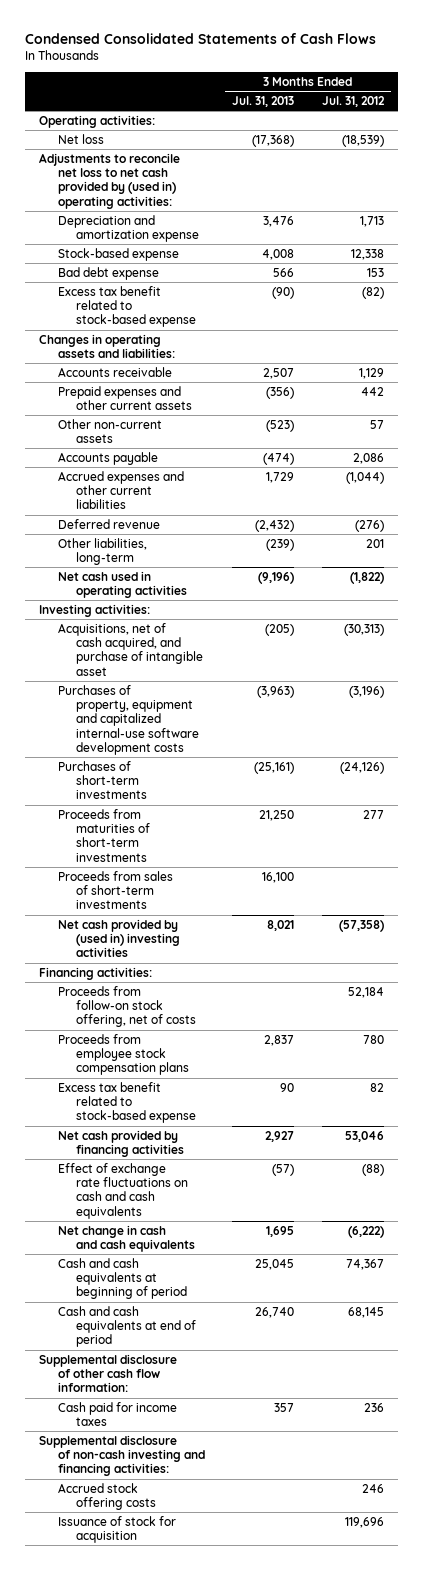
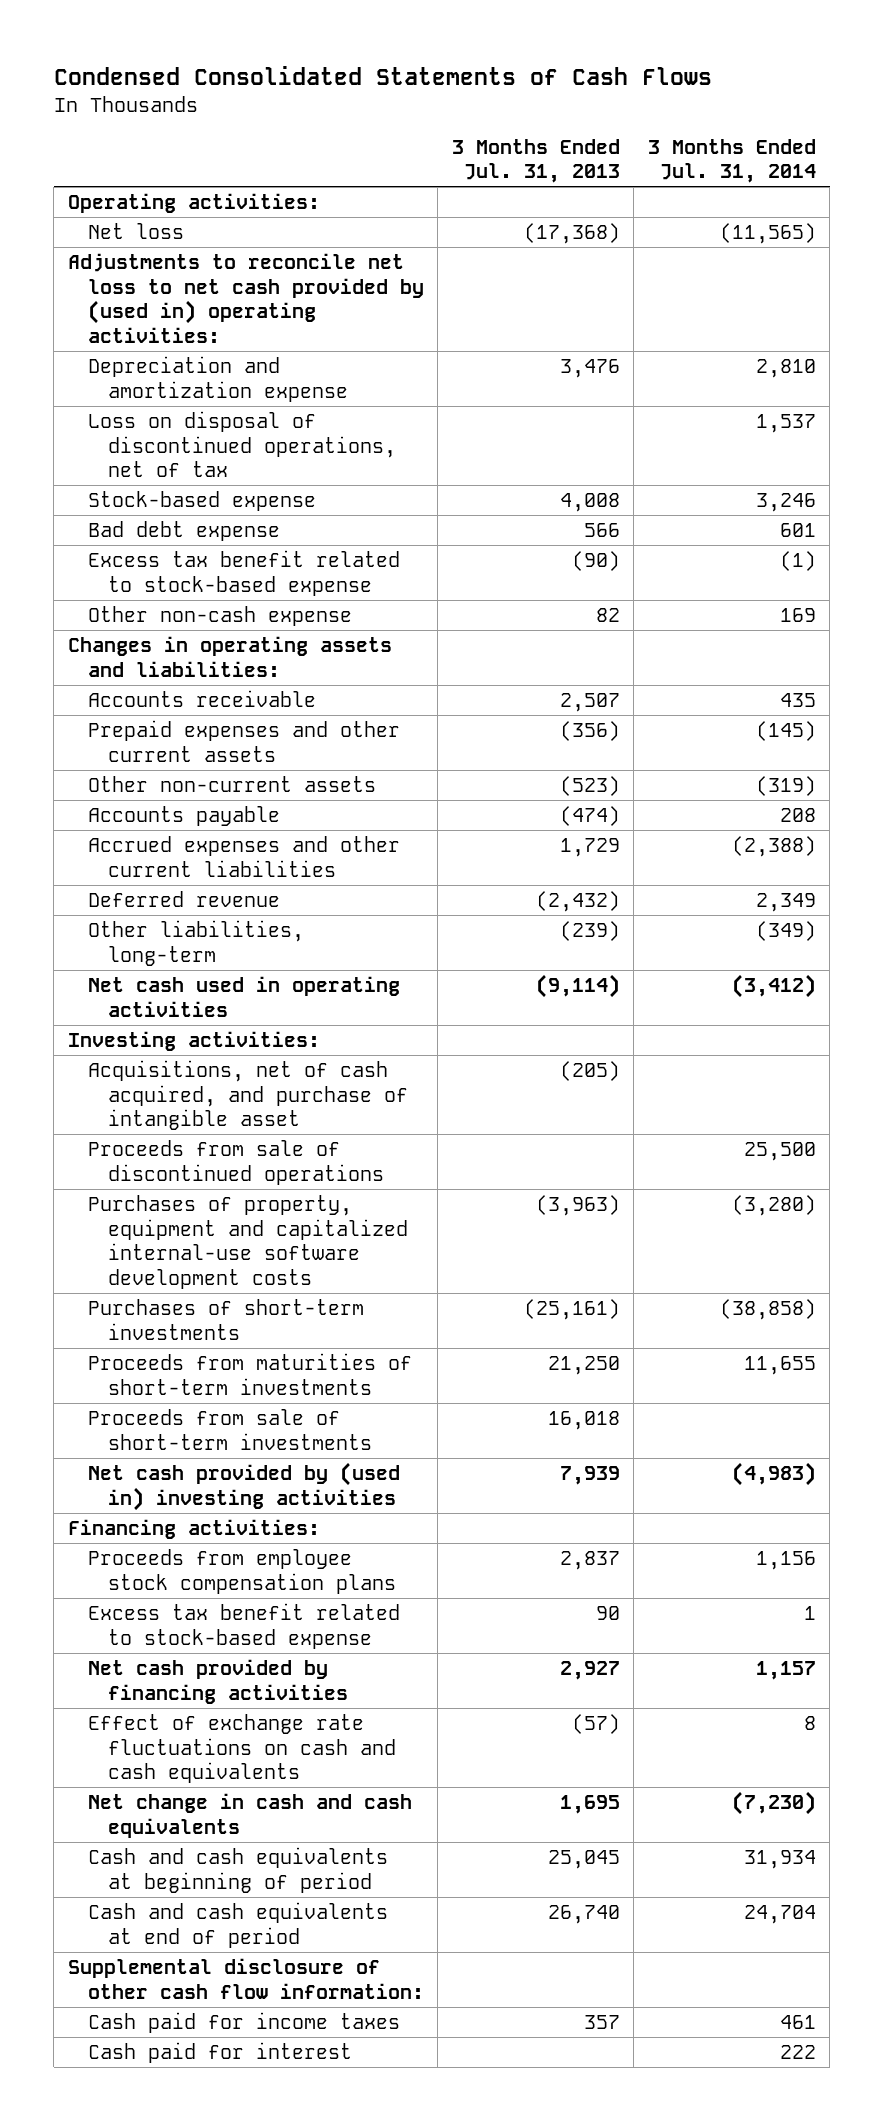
- | 3 Months Ended Jul. 31, 2013 | 3 Months Ended Jul. 31, 2012
+ | 3 Months Ended Jul. 31, 2013 | 3 Months Ended Jul. 31, 2014
+ Loss on disposal of discontinued operations, net of tax | | 1,537
+ Other non-cash expense | 82 | 169
- Net cash used in operating activities | (9,196) | (1,822)
+ Net cash used in operating activities | (9,114) | (3,412)
+ Proceeds from sale of discontinued operations | | 25,500
- Proceeds from sales of short-term investments | 16,100 |
- Net cash provided by (used in) investing activities | 8,021 | (57,358)
+ Proceeds from sale of short-term investments | 16,018 |
+ Net cash provided by (used in) investing activities | 7,939 | (4,983)
- Proceeds from follow-on stock offering, net of costs | | 52,184
- Supplemental disclosure of non-cash investing and financing activities:
- Accrued stock offering costs | | 246
- Issuance of stock for acquisition | | 119,696
+ Cash paid for interest | | 222

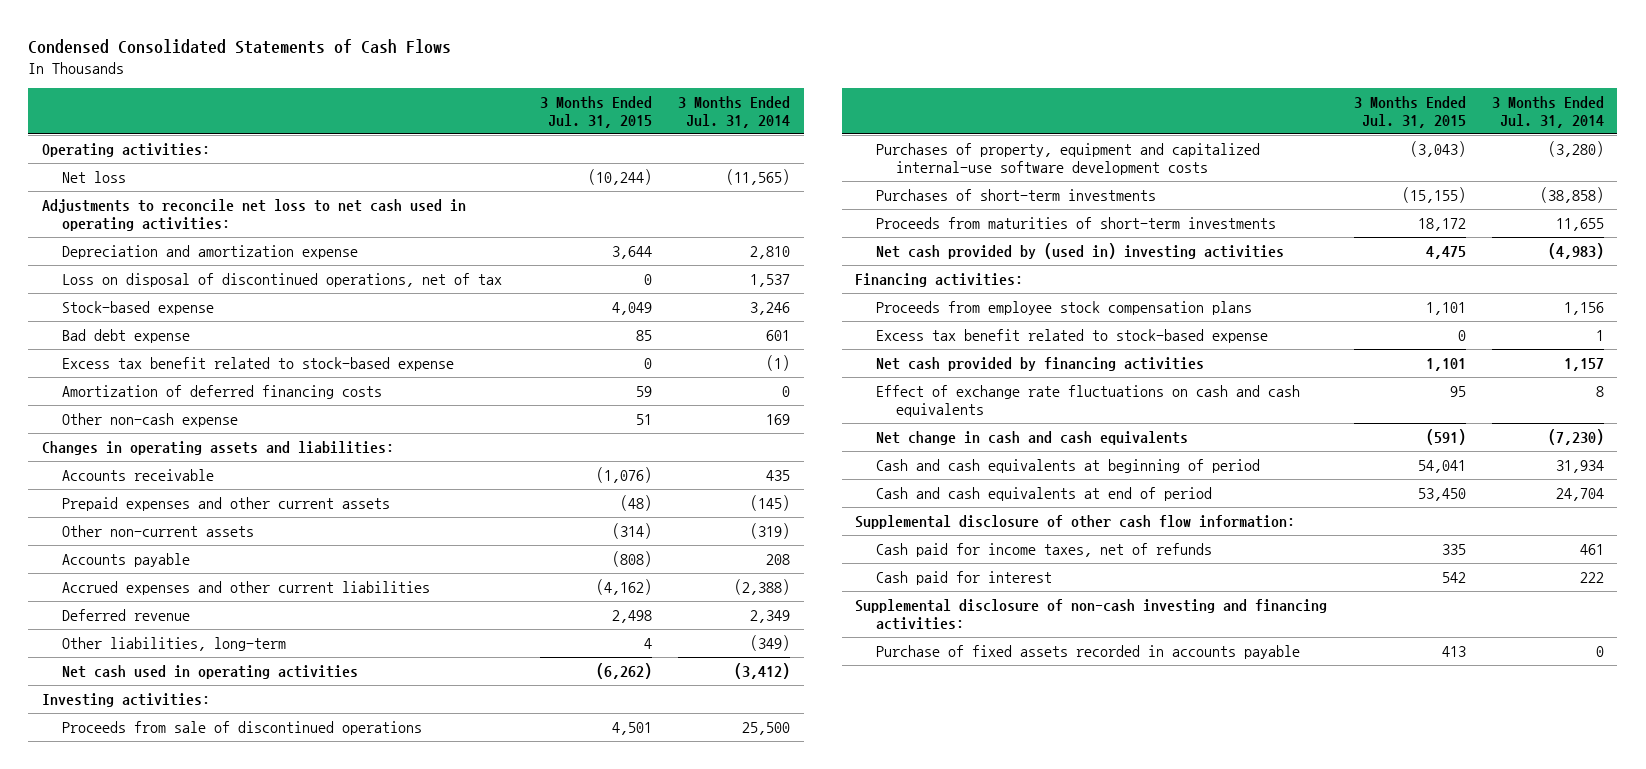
- | 3 Months Ended Jul. 31, 2013 | 3 Months Ended Jul. 31, 2014
+ | 3 Months Ended Jul. 31, 2015 | 3 Months Ended Jul. 31, 2014
- Adjustments to reconcile net loss to net cash provided by (used in) operating activities:
+ Adjustments to reconcile net loss to net cash used in operating activities:
+ Amortization of deferred financing costs | 59 | 0
- Acquisitions, net of cash acquired, and purchase of intangible asset | (205) |
- Proceeds from sale of short-term investments | 16,018 |
- Cash paid for income taxes | 357 | 461
+ Cash paid for income taxes, net of refunds | 335 | 461
+ Supplemental disclosure of non-cash investing and financing activities:
+ Purchase of fixed assets recorded in accounts payable | 413 | 0

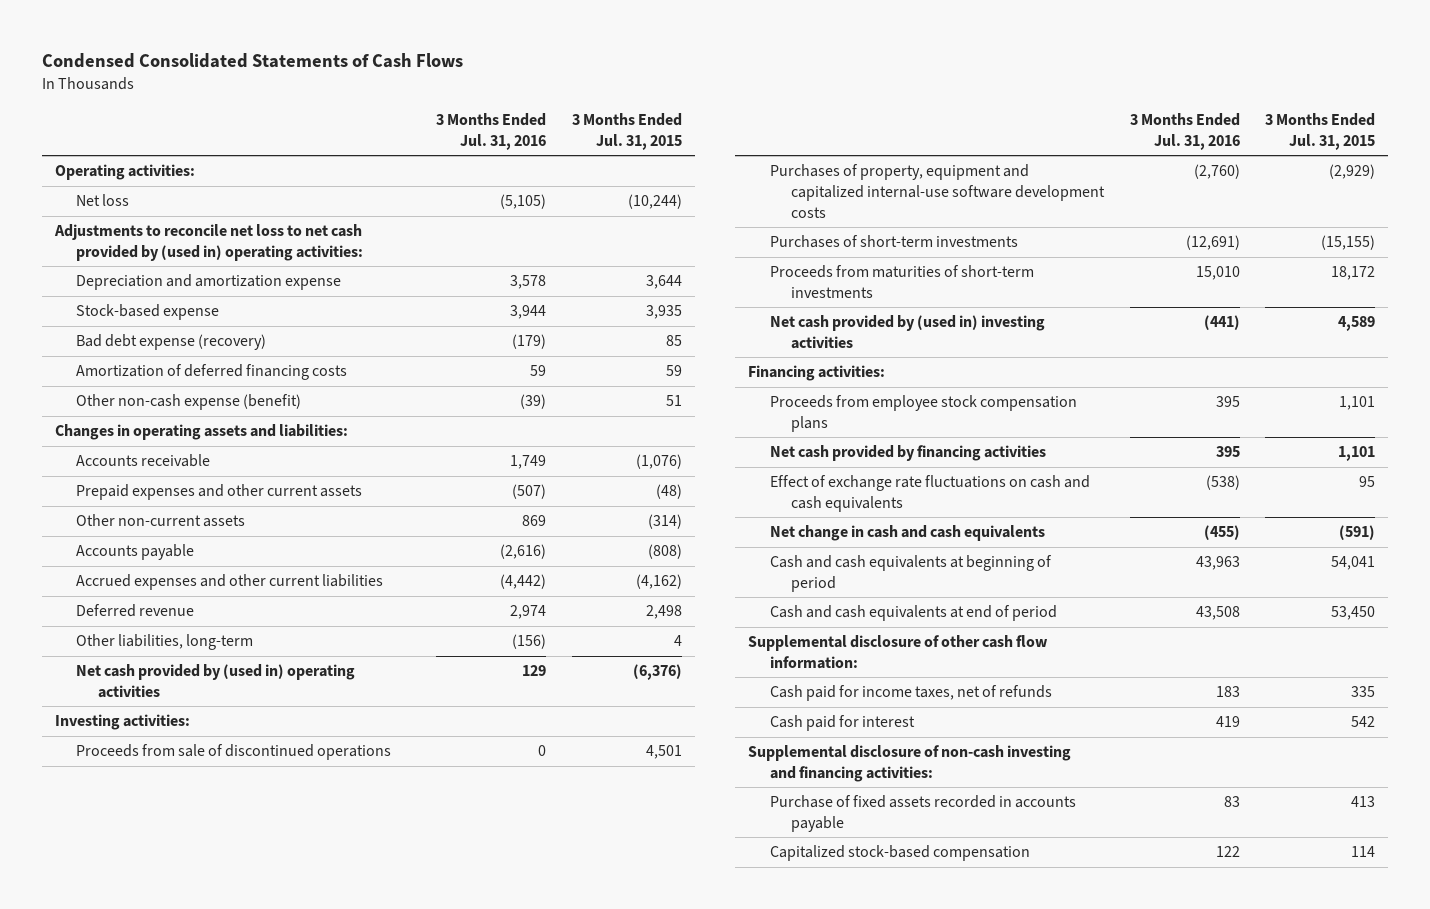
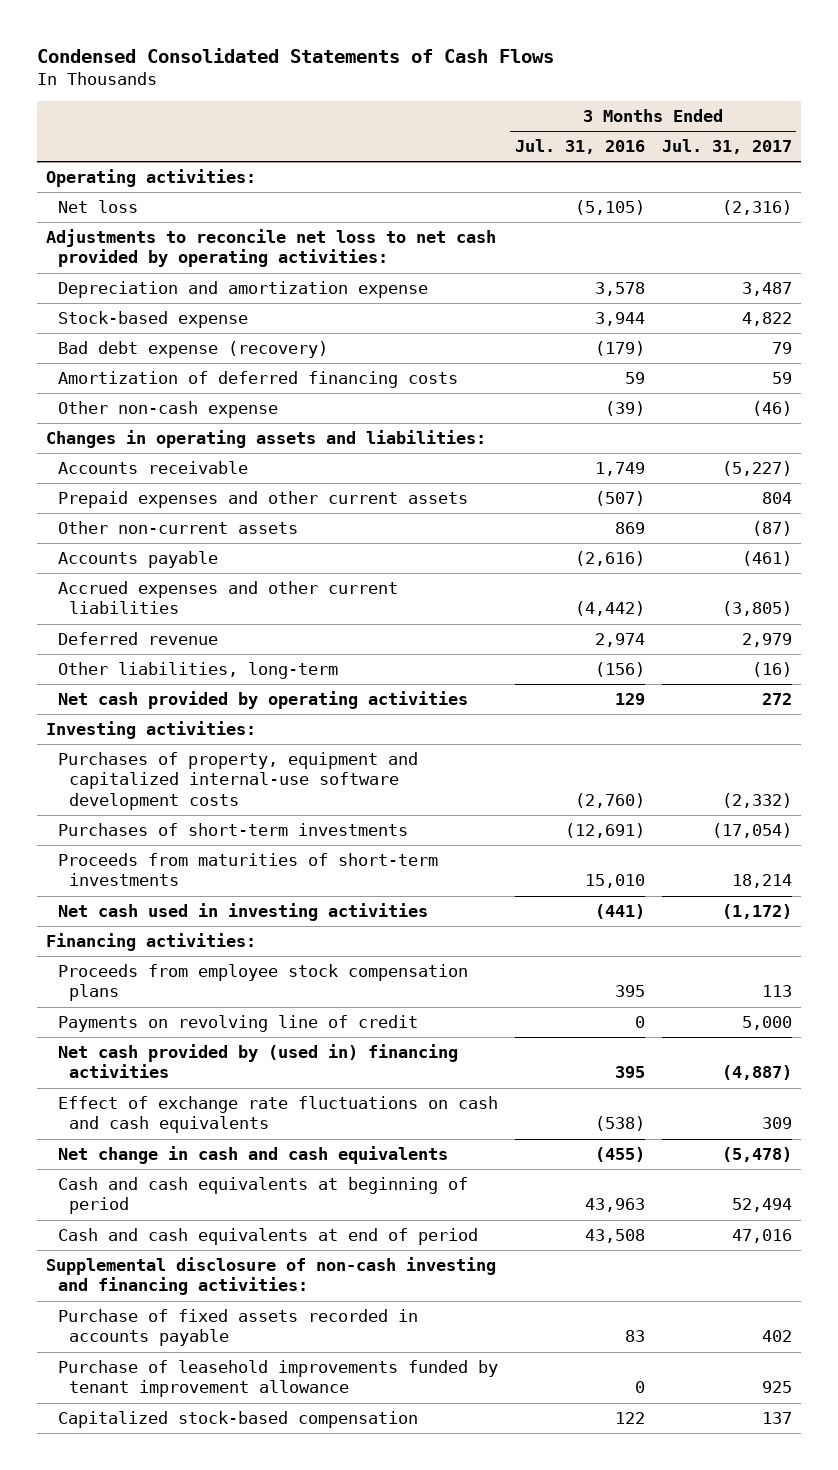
- | 3 Months Ended Jul. 31, 2016 | 3 Months Ended Jul. 31, 2015
+ | 3 Months Ended Jul. 31, 2016 | 3 Months Ended Jul. 31, 2017
- Adjustments to reconcile net loss to net cash provided by (used in) operating activities:
+ Adjustments to reconcile net loss to net cash provided by operating activities:
- Other non-cash expense (benefit) | (39) | 51
+ Other non-cash expense | (39) | (46)
- Net cash provided by (used in) operating activities | 129 | (6,376)
+ Net cash provided by operating activities | 129 | 272
- Proceeds from sale of discontinued operations | 0 | 4,501
- Net cash provided by (used in) investing activities | (441) | 4,589
+ Net cash used in investing activities | (441) | (1,172)
- Net cash provided by financing activities | 395 | 1,101
+ Payments on revolving line of credit | 0 | 5,000
+ Net cash provided by (used in) financing activities | 395 | (4,887)
- Supplemental disclosure of other cash flow information:
- Cash paid for income taxes, net of refunds | 183 | 335
- Cash paid for interest | 419 | 542
+ Purchase of leasehold improvements funded by tenant improvement allowance | 0 | 925

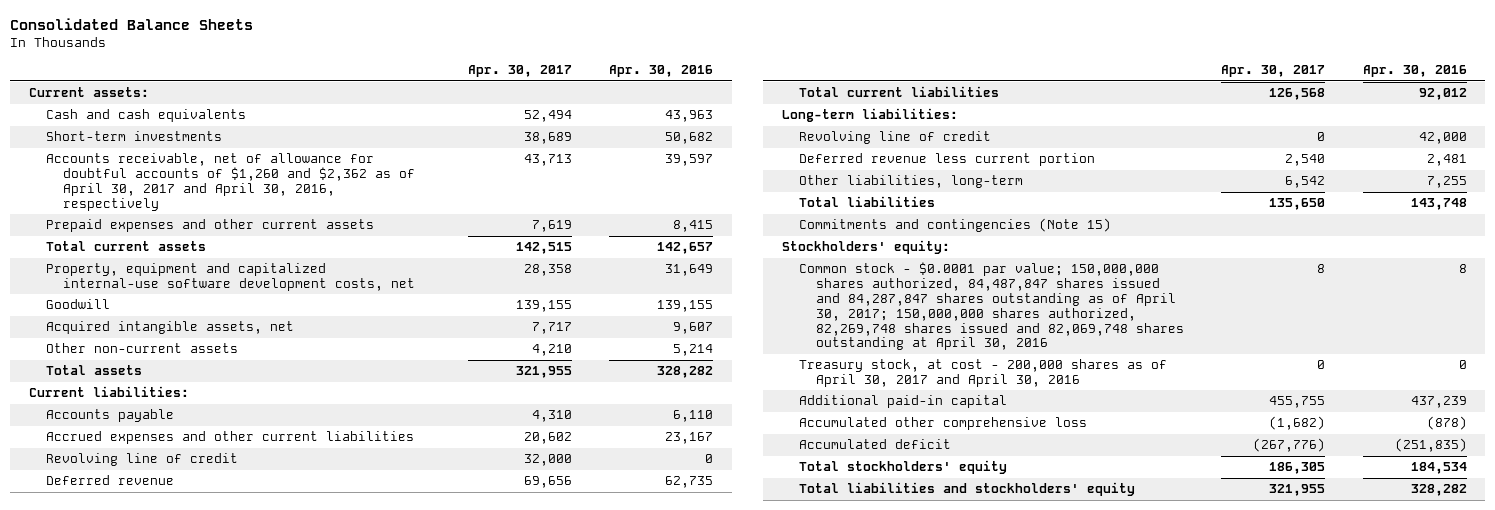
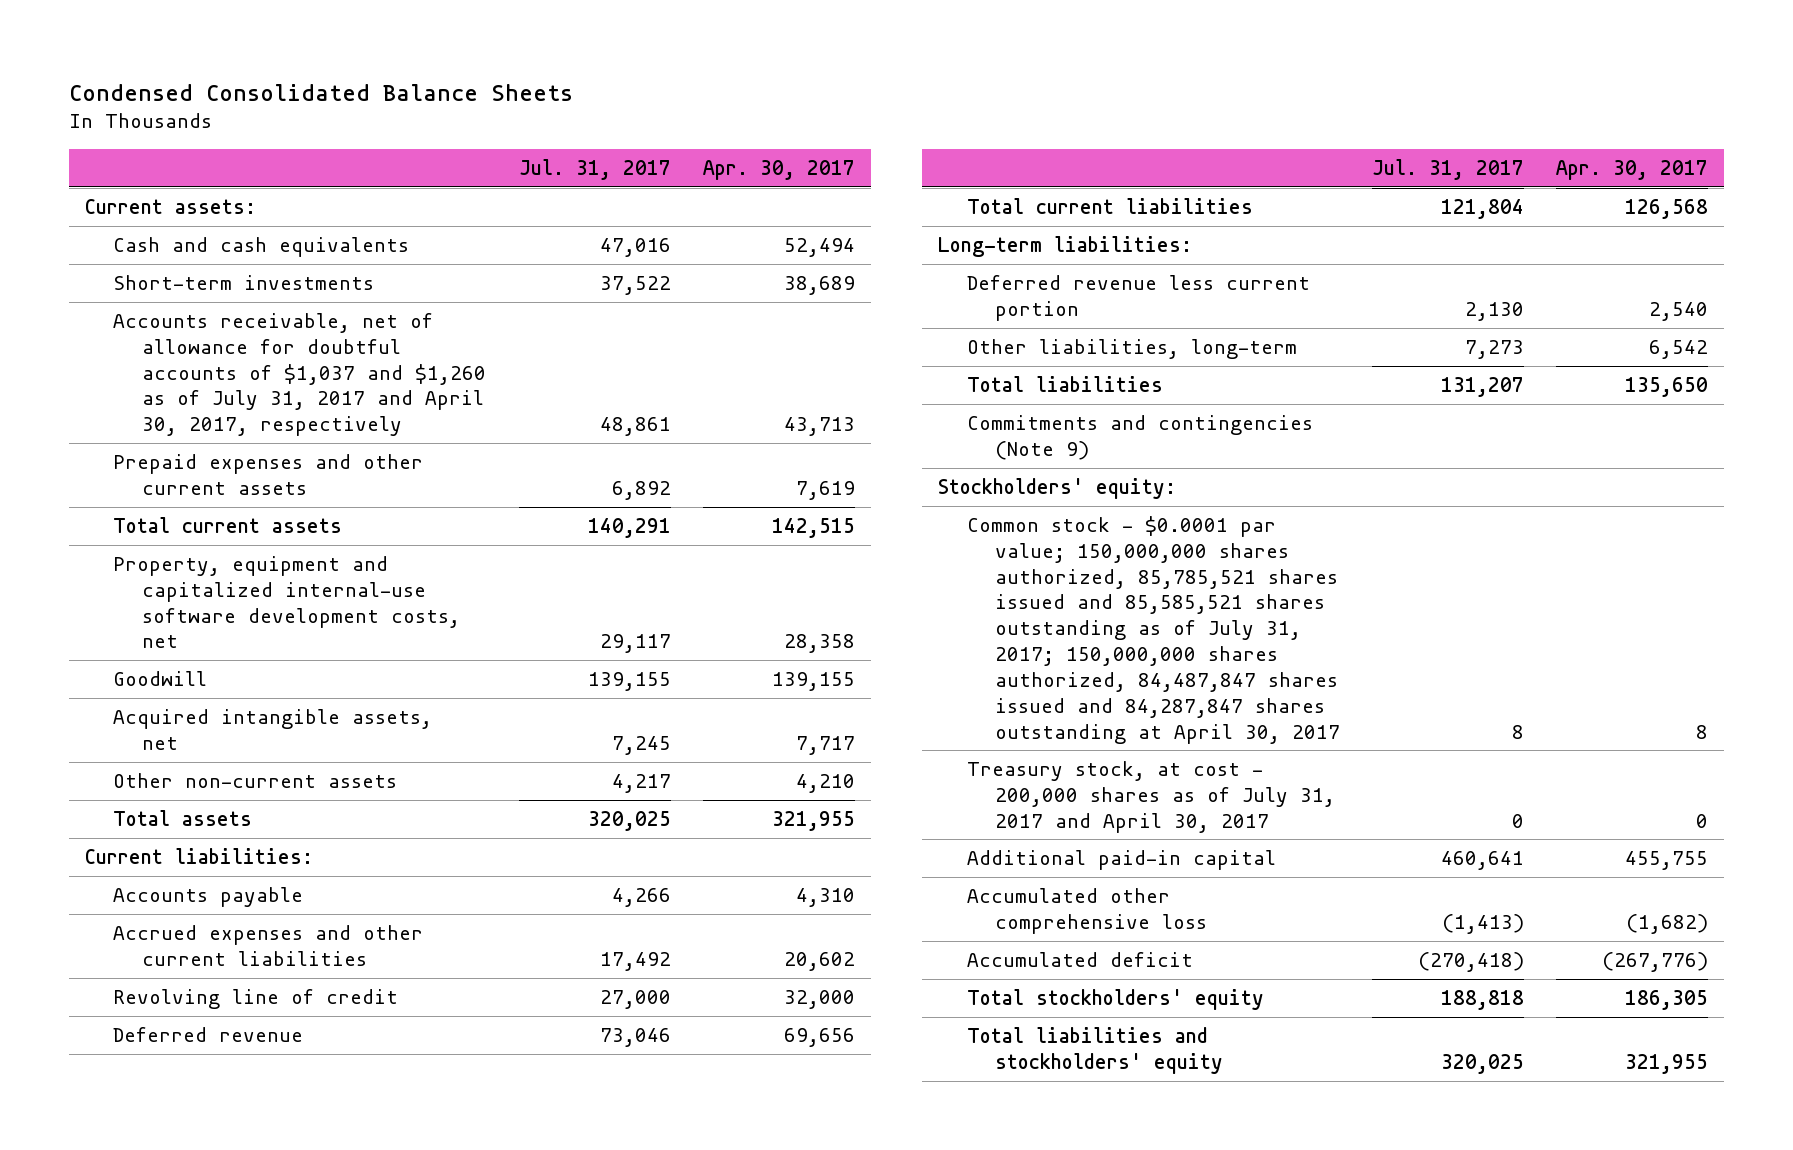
- Consolidated Balance Sheets
+ Condensed Consolidated Balance Sheets
- | Apr. 30, 2017 | Apr. 30, 2016
+ | Jul. 31, 2017 | Apr. 30, 2017
- Accounts receivable, net of allowance for doubtful accounts of $1,260 and $2,362 as of April 30, 2017 and April 30, 2016, respectively | 43,713 | 39,597
+ Accounts receivable, net of allowance for doubtful accounts of $1,037 and $1,260 as of July 31, 2017 and April 30, 2017, respectively | 48,861 | 43,713
- Revolving line of credit | 0 | 42,000
- Commitments and contingencies (Note 15)
+ Commitments and contingencies (Note 9)
- Common stock - $0.0001 par value; 150,000,000 shares authorized, 84,487,847 shares issued and 84,287,847 shares outstanding as of April 30, 2017; 150,000,000 shares authorized, 82,269,748 shares issued and 82,069,748 shares outstanding at April 30, 2016 | 8 | 8
- Treasury stock, at cost - 200,000 shares as of April 30, 2017 and April 30, 2016 | 0 | 0
+ Common stock - $0.0001 par value; 150,000,000 shares authorized, 85,785,521 shares issued and 85,585,521 shares outstanding as of July 31, 2017; 150,000,000 shares authorized, 84,487,847 shares issued and 84,287,847 shares outstanding at April 30, 2017 | 8 | 8
+ Treasury stock, at cost - 200,000 shares as of July 31, 2017 and April 30, 2017 | 0 | 0

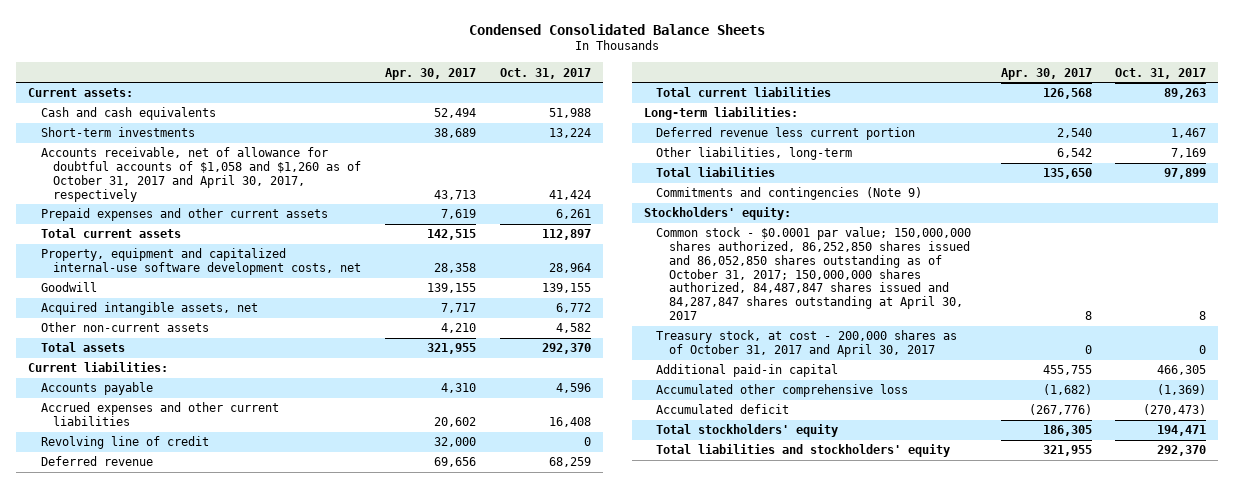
- | Jul. 31, 2017 | Apr. 30, 2017
+ | Apr. 30, 2017 | Oct. 31, 2017
- Accounts receivable, net of allowance for doubtful accounts of $1,037 and $1,260 as of July 31, 2017 and April 30, 2017, respectively | 48,861 | 43,713
+ Accounts receivable, net of allowance for doubtful accounts of $1,058 and $1,260 as of October 31, 2017 and April 30, 2017, respectively | 43,713 | 41,424
- Common stock - $0.0001 par value; 150,000,000 shares authorized, 85,785,521 shares issued and 85,585,521 shares outstanding as of July 31, 2017; 150,000,000 shares authorized, 84,487,847 shares issued and 84,287,847 shares outstanding at April 30, 2017 | 8 | 8
- Treasury stock, at cost - 200,000 shares as of July 31, 2017 and April 30, 2017 | 0 | 0
+ Common stock - $0.0001 par value; 150,000,000 shares authorized, 86,252,850 shares issued and 86,052,850 shares outstanding as of October 31, 2017; 150,000,000 shares authorized, 84,487,847 shares issued and 84,287,847 shares outstanding at April 30, 2017 | 8 | 8
+ Treasury stock, at cost - 200,000 shares as of October 31, 2017 and April 30, 2017 | 0 | 0

